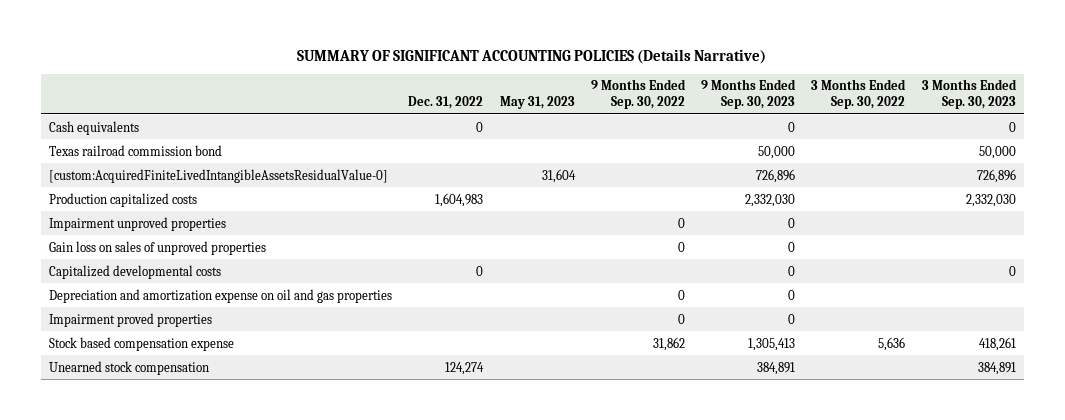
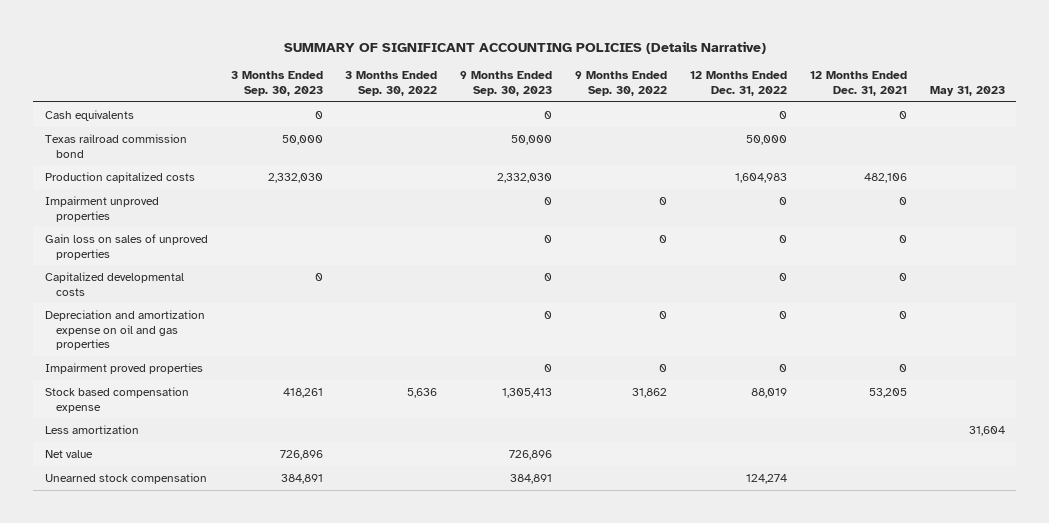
- | Dec. 31, 2022 | May 31, 2023 | 9 Months Ended Sep. 30, 2022 | 9 Months Ended Sep. 30, 2023 | 3 Months Ended Sep. 30, 2022 | 3 Months Ended Sep. 30, 2023
+ | 3 Months Ended Sep. 30, 2023 | 3 Months Ended Sep. 30, 2022 | 9 Months Ended Sep. 30, 2023 | 9 Months Ended Sep. 30, 2022 | 12 Months Ended Dec. 31, 2022 | 12 Months Ended Dec. 31, 2021 | May 31, 2023
- [custom:AcquiredFiniteLivedIntangibleAssetsResidualValue-0] | | 31,604 | | 726,896 | | 726,896
+ Less amortization | | | | | | | 31,604
+ Net value | 726,896 | | 726,896 | | | |

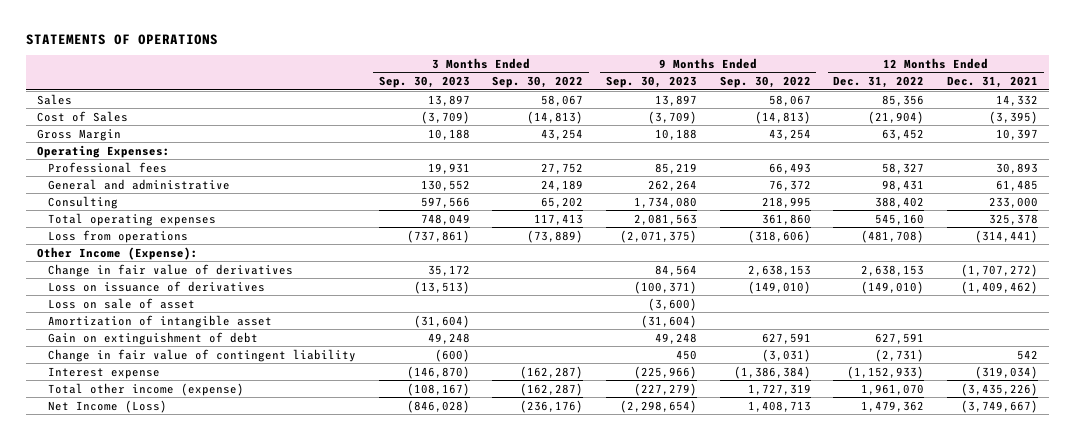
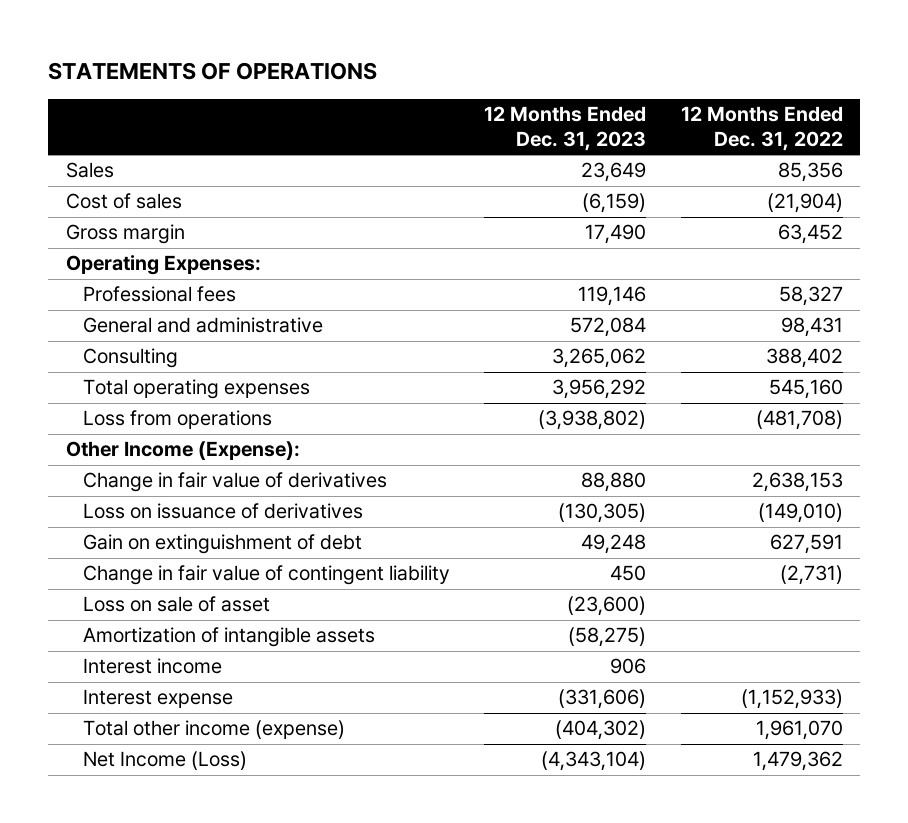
- | 3 Months Ended Sep. 30, 2023 | 3 Months Ended Sep. 30, 2022 | 9 Months Ended Sep. 30, 2023 | 9 Months Ended Sep. 30, 2022 | 12 Months Ended Dec. 31, 2022 | 12 Months Ended Dec. 31, 2021
+ | 12 Months Ended Dec. 31, 2023 | 12 Months Ended Dec. 31, 2022
- Cost of Sales | (3,709) | (14,813) | (3,709) | (14,813) | (21,904) | (3,395)
- Gross Margin | 10,188 | 43,254 | 10,188 | 43,254 | 63,452 | 10,397
+ Cost of sales | (6,159) | (21,904)
+ Gross margin | 17,490 | 63,452
- Amortization of intangible asset | (31,604) | | (31,604) | | |
moved down: Loss on sale of asset | (23,600) |
+ Amortization of intangible assets | (58,275) |
+ Interest income | 906 |

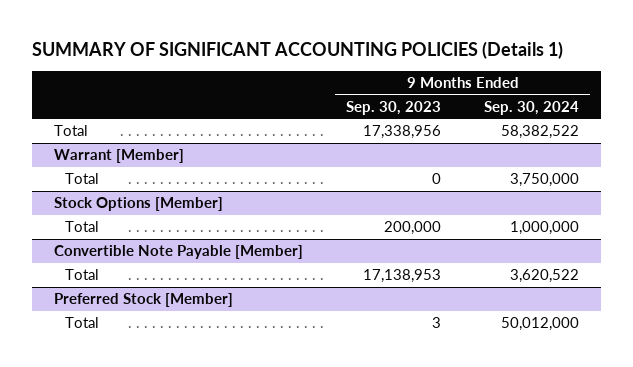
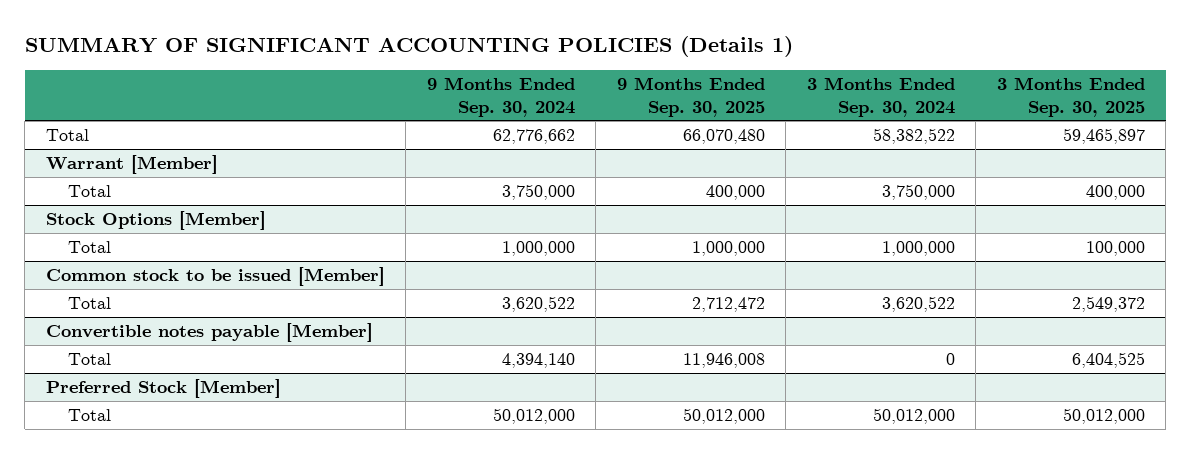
- | 9 Months Ended Sep. 30, 2023 | 9 Months Ended Sep. 30, 2024
+ | 9 Months Ended Sep. 30, 2024 | 9 Months Ended Sep. 30, 2025 | 3 Months Ended Sep. 30, 2024 | 3 Months Ended Sep. 30, 2025
- Total | 17,338,956 | 58,382,522
+ Total | 62,776,662 | 66,070,480 | 58,382,522 | 59,465,897
- Convertible Note Payable [Member]
+ Common stock to be issued [Member]
+ Convertible notes payable [Member]
+ Total | 4,394,140 | 11,946,008 | 0 | 6,404,525

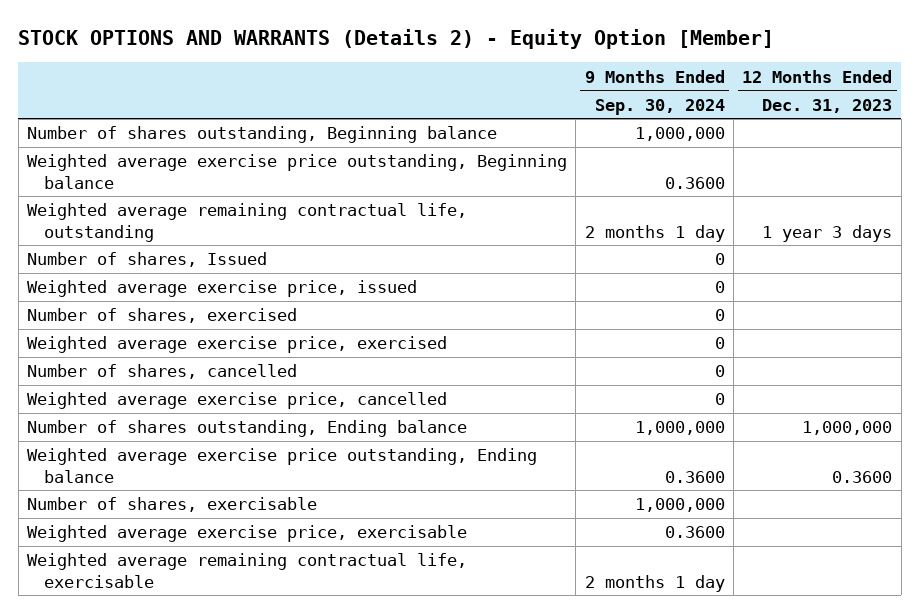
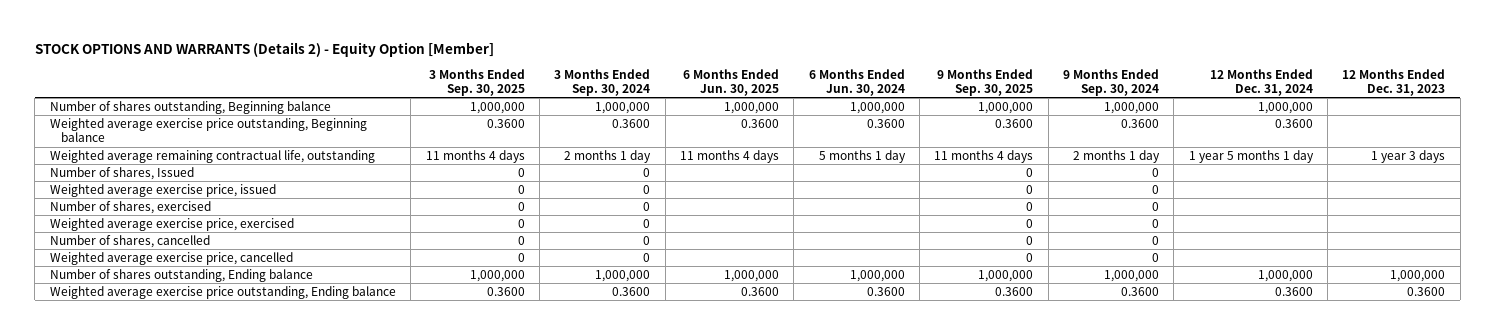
- | 9 Months Ended Sep. 30, 2024 | 12 Months Ended Dec. 31, 2023
+ | 3 Months Ended Sep. 30, 2025 | 3 Months Ended Sep. 30, 2024 | 6 Months Ended Jun. 30, 2025 | 6 Months Ended Jun. 30, 2024 | 9 Months Ended Sep. 30, 2025 | 9 Months Ended Sep. 30, 2024 | 12 Months Ended Dec. 31, 2024 | 12 Months Ended Dec. 31, 2023
- Number of shares, exercisable | 1,000,000 |
- Weighted average exercise price, exercisable | 0.3600 |
- Weighted average remaining contractual life, exercisable | 2 months 1 day |

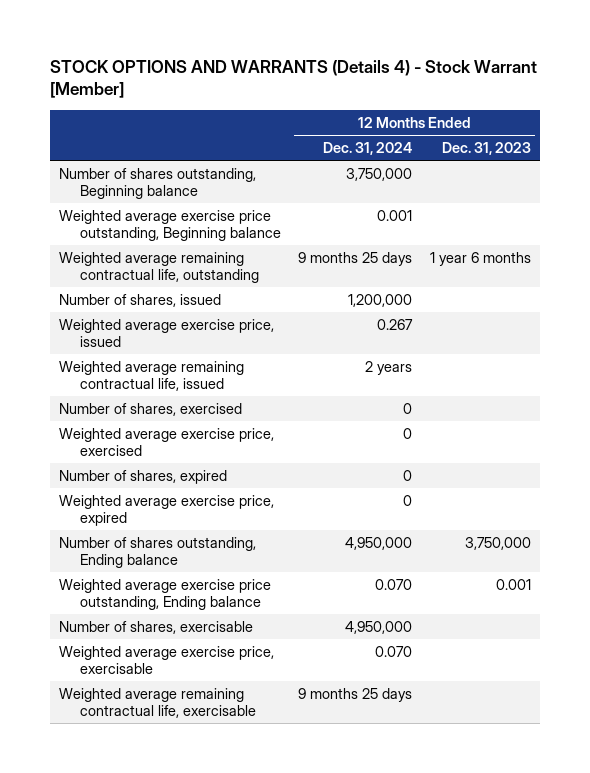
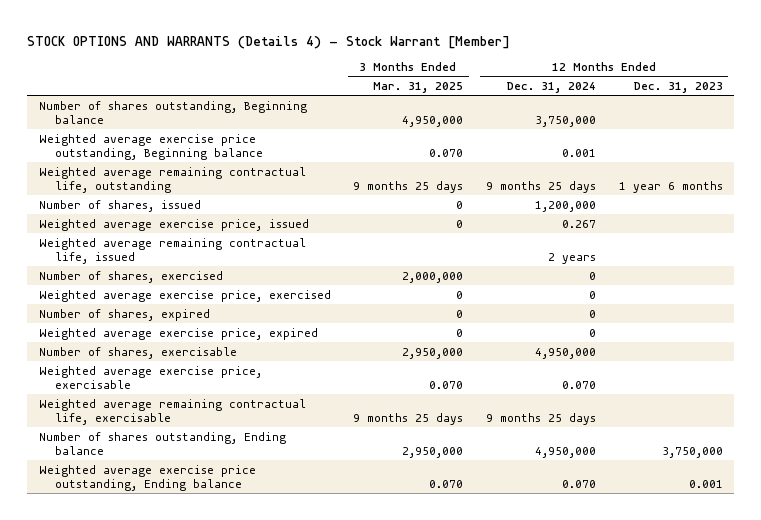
- | 12 Months Ended Dec. 31, 2024 | 12 Months Ended Dec. 31, 2023
+ | 3 Months Ended Mar. 31, 2025 | 12 Months Ended Dec. 31, 2024 | 12 Months Ended Dec. 31, 2023
moved down: Number of shares outstanding, Ending balance | 2,950,000 | 4,950,000 | 3,750,000
moved down: Weighted average exercise price outstanding, Ending balance | 0.070 | 0.070 | 0.001

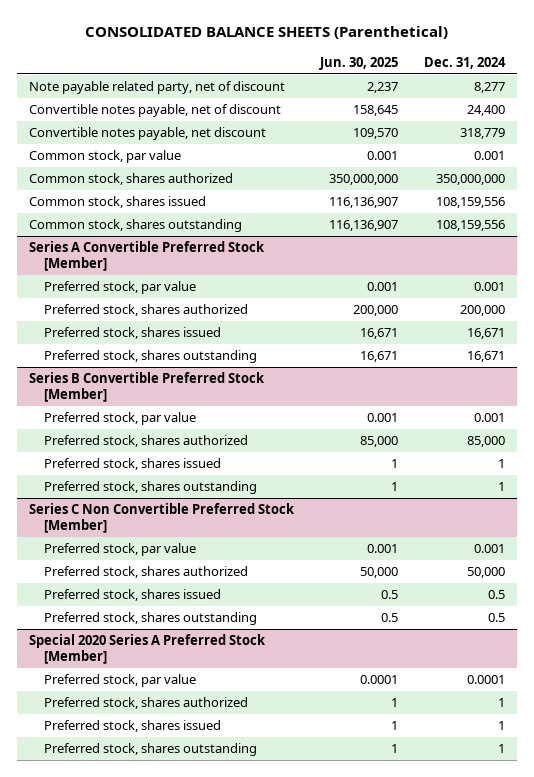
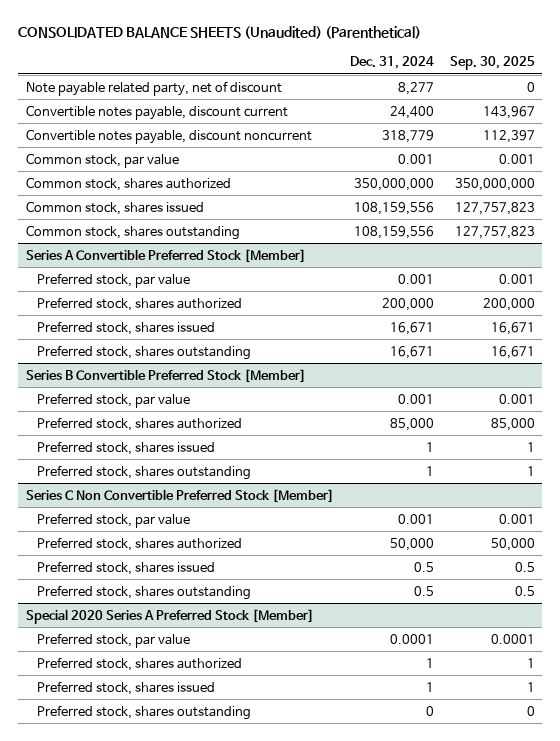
- CONSOLIDATED BALANCE SHEETS (Parenthetical)
+ CONSOLIDATED BALANCE SHEETS (Unaudited) (Parenthetical)
- | Jun. 30, 2025 | Dec. 31, 2024
+ | Dec. 31, 2024 | Sep. 30, 2025
- Convertible notes payable, net of discount | 158,645 | 24,400
- Convertible notes payable, net discount | 109,570 | 318,779
+ Convertible notes payable, discount current | 24,400 | 143,967
+ Convertible notes payable, discount noncurrent | 318,779 | 112,397
@ Special 2020 Series A Preferred Stock [Member]
- Preferred stock, shares outstanding | 1 | 1
+ Preferred stock, shares outstanding | 0 | 0

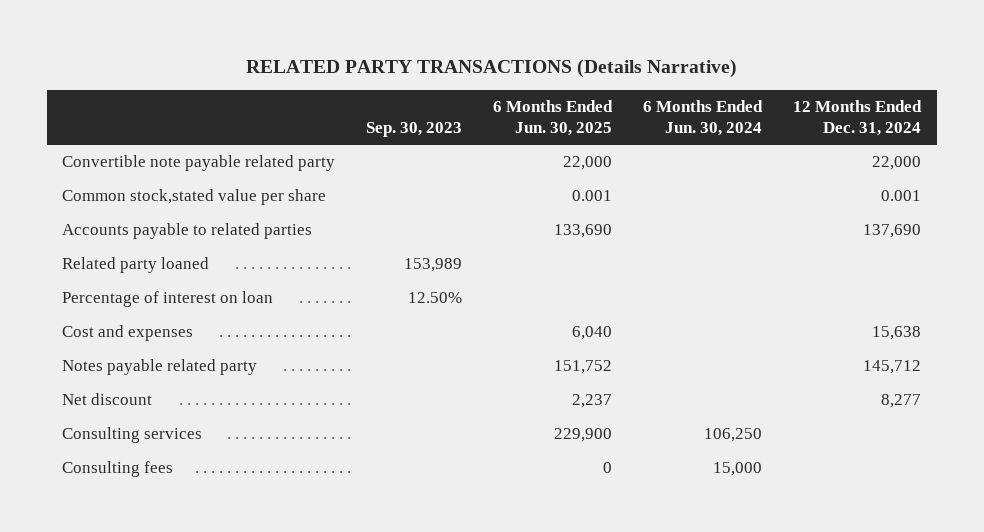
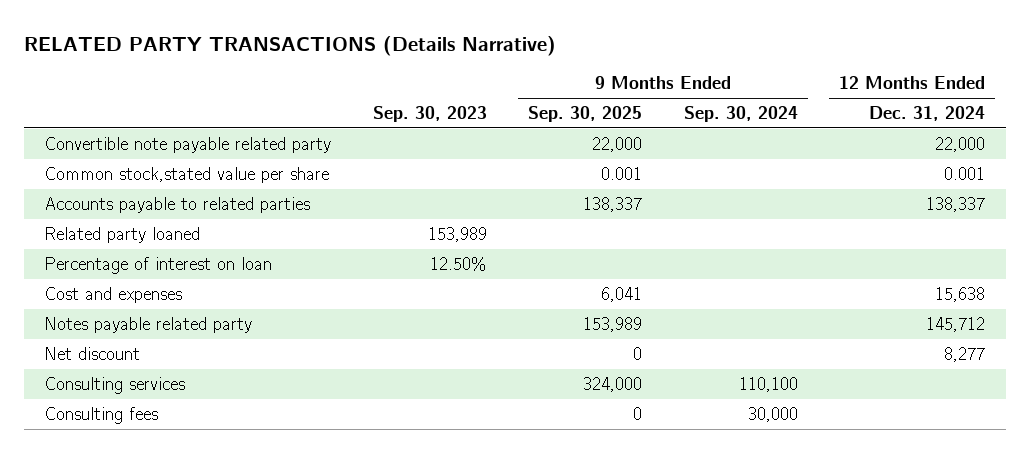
- | Sep. 30, 2023 | 6 Months Ended Jun. 30, 2025 | 6 Months Ended Jun. 30, 2024 | 12 Months Ended Dec. 31, 2024
+ | Sep. 30, 2023 | 9 Months Ended Sep. 30, 2025 | 9 Months Ended Sep. 30, 2024 | 12 Months Ended Dec. 31, 2024
- Accounts payable to related parties | | 133,690 | | 137,690
+ Accounts payable to related parties | | 138,337 | | 138,337

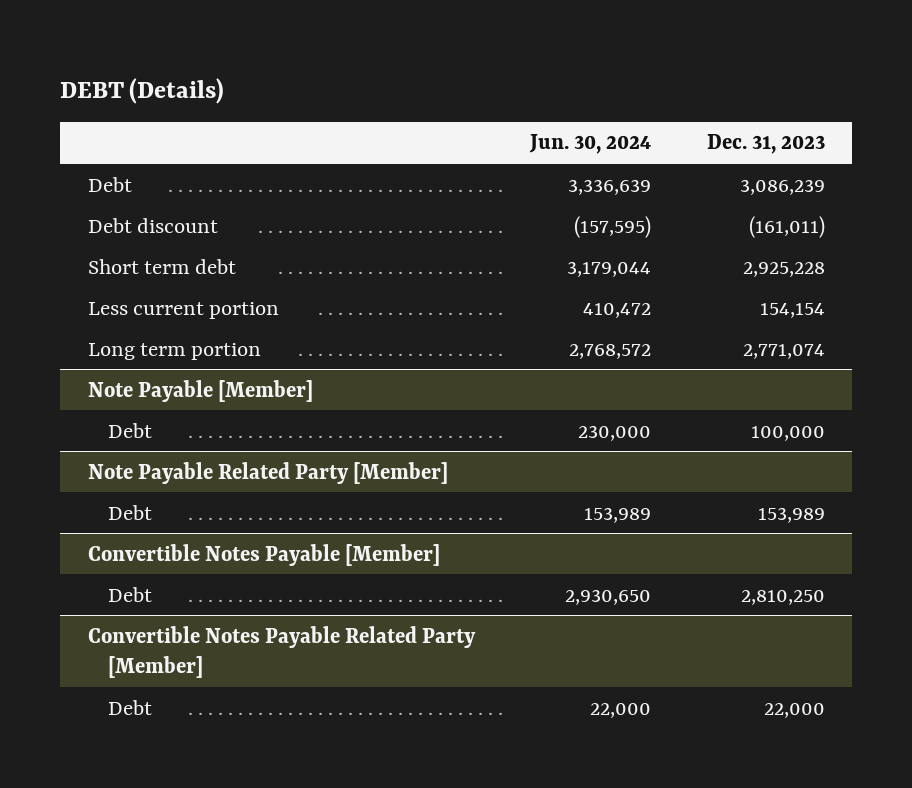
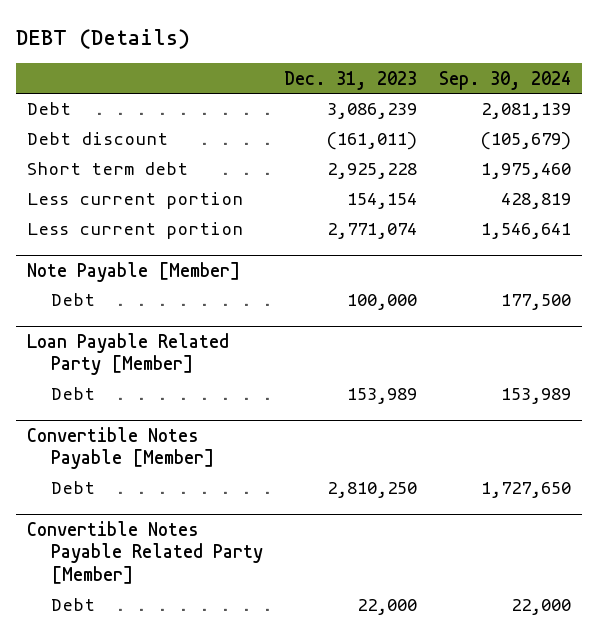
- | Jun. 30, 2024 | Dec. 31, 2023
+ | Dec. 31, 2023 | Sep. 30, 2024
- Long term portion | 2,768,572 | 2,771,074
+ Less current portion | 2,771,074 | 1,546,641
- Note Payable Related Party [Member]
+ Loan Payable Related Party [Member]

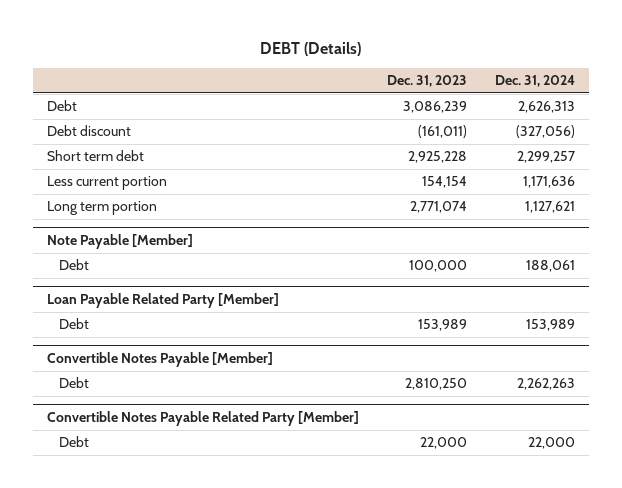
- | Dec. 31, 2023 | Sep. 30, 2024
+ | Dec. 31, 2023 | Dec. 31, 2024
- Less current portion | 2,771,074 | 1,546,641
+ Long term portion | 2,771,074 | 1,127,621

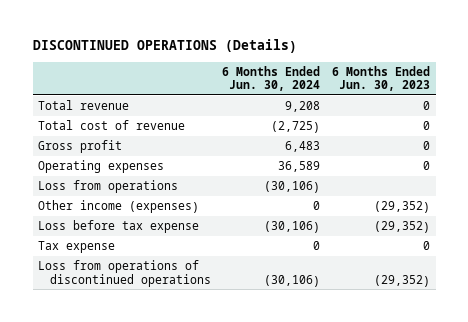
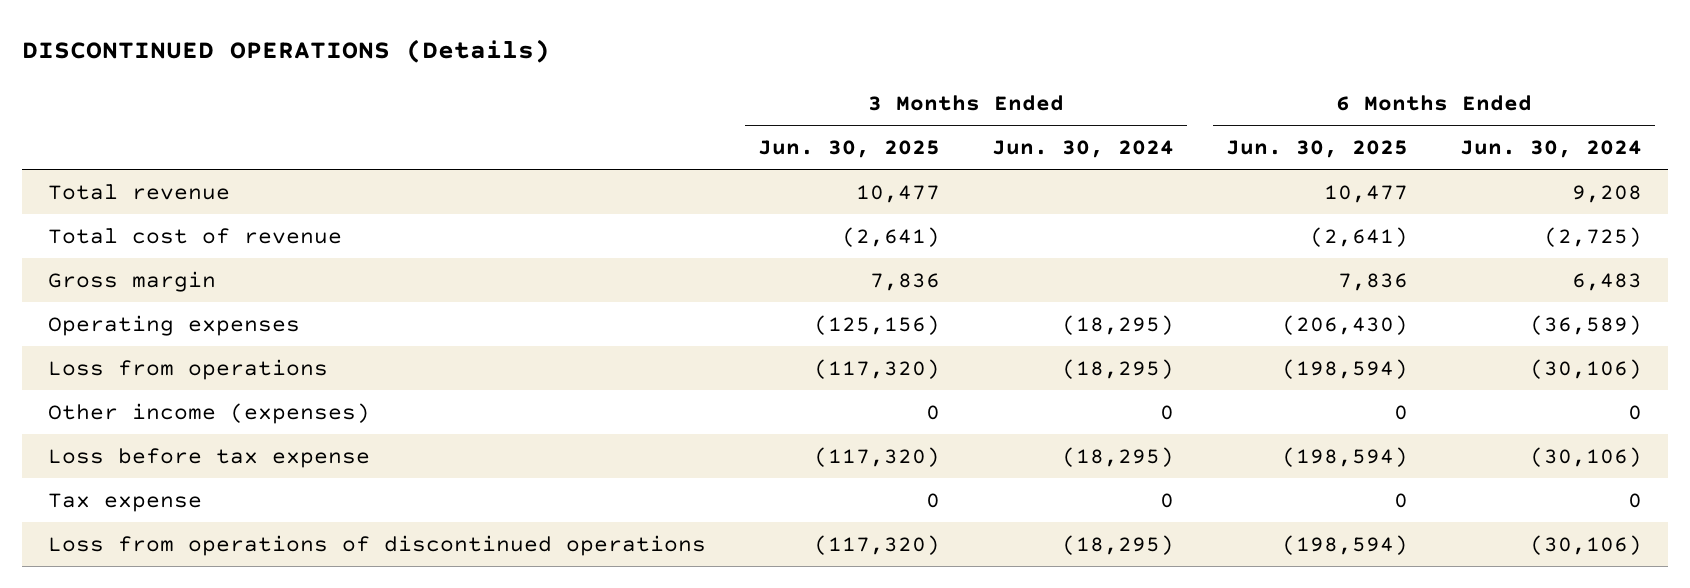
- | 6 Months Ended Jun. 30, 2024 | 6 Months Ended Jun. 30, 2023
+ | 3 Months Ended Jun. 30, 2025 | 3 Months Ended Jun. 30, 2024 | 6 Months Ended Jun. 30, 2025 | 6 Months Ended Jun. 30, 2024
- Gross profit | 6,483 | 0
- Operating expenses | 36,589 | 0
+ Gross margin | 7,836 | | 7,836 | 6,483
+ Operating expenses | (125,156) | (18,295) | (206,430) | (36,589)

